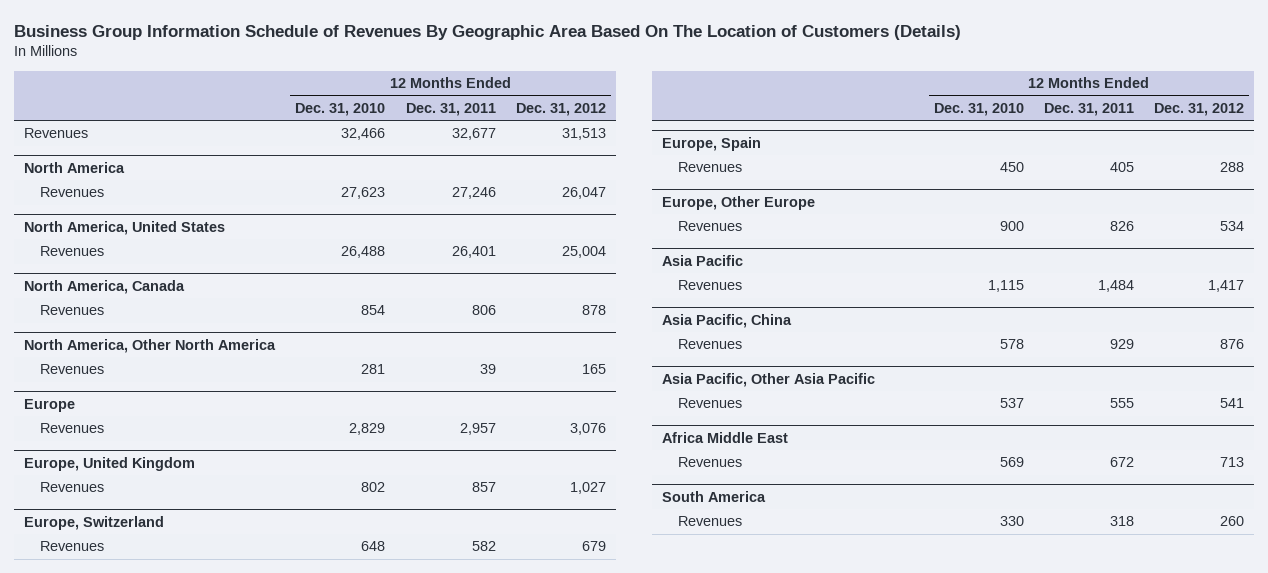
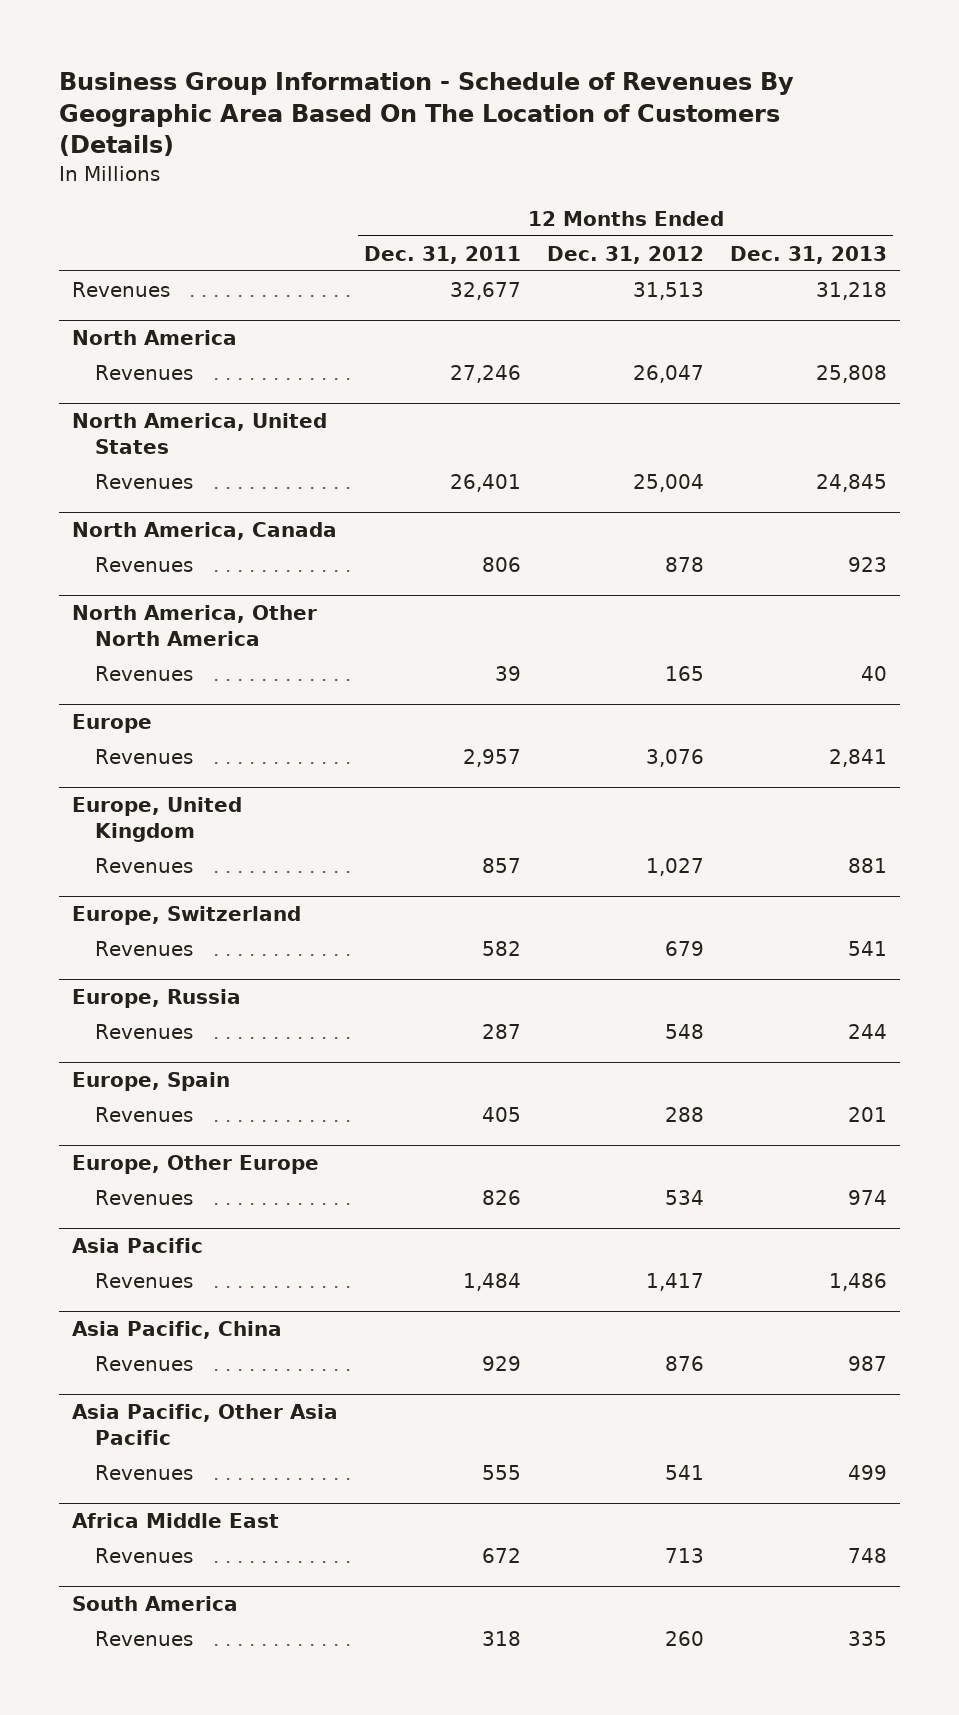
- Business Group Information Schedule of Revenues By Geographic Area Based On The Location of Customers (Details)
+ Business Group Information - Schedule of Revenues By Geographic Area Based On The Location of Customers (Details)
- | 12 Months Ended Dec. 31, 2010 | 12 Months Ended Dec. 31, 2011 | 12 Months Ended Dec. 31, 2012
+ | 12 Months Ended Dec. 31, 2011 | 12 Months Ended Dec. 31, 2012 | 12 Months Ended Dec. 31, 2013
+ Europe, Russia
+ Revenues | 287 | 548 | 244

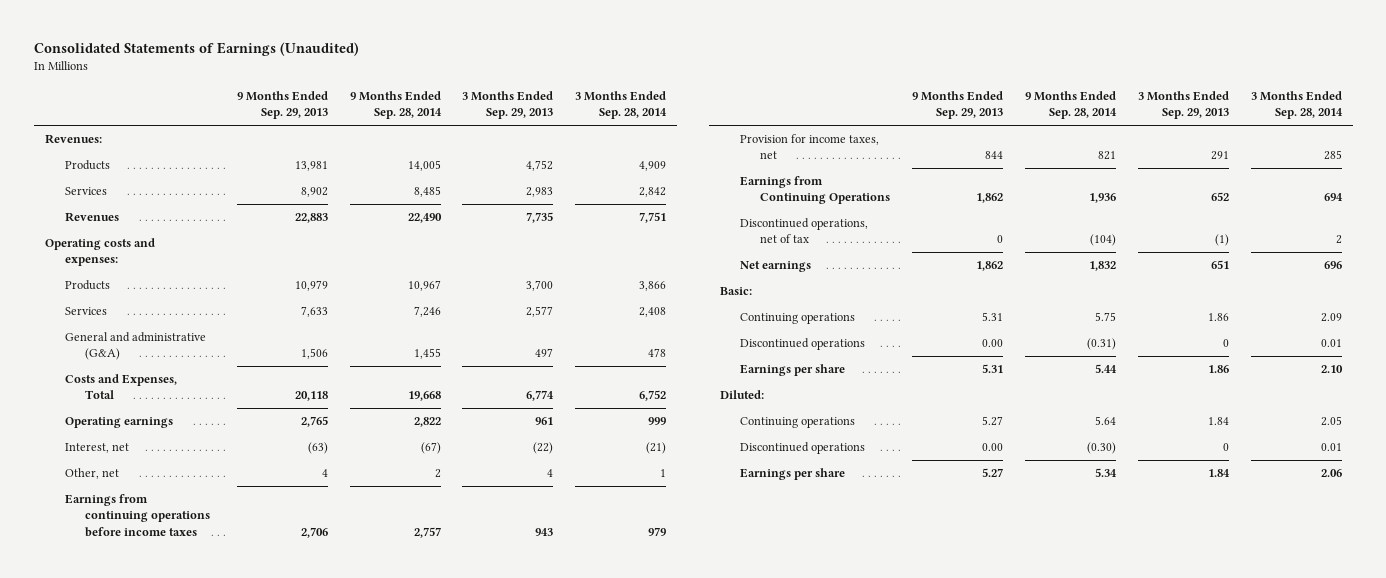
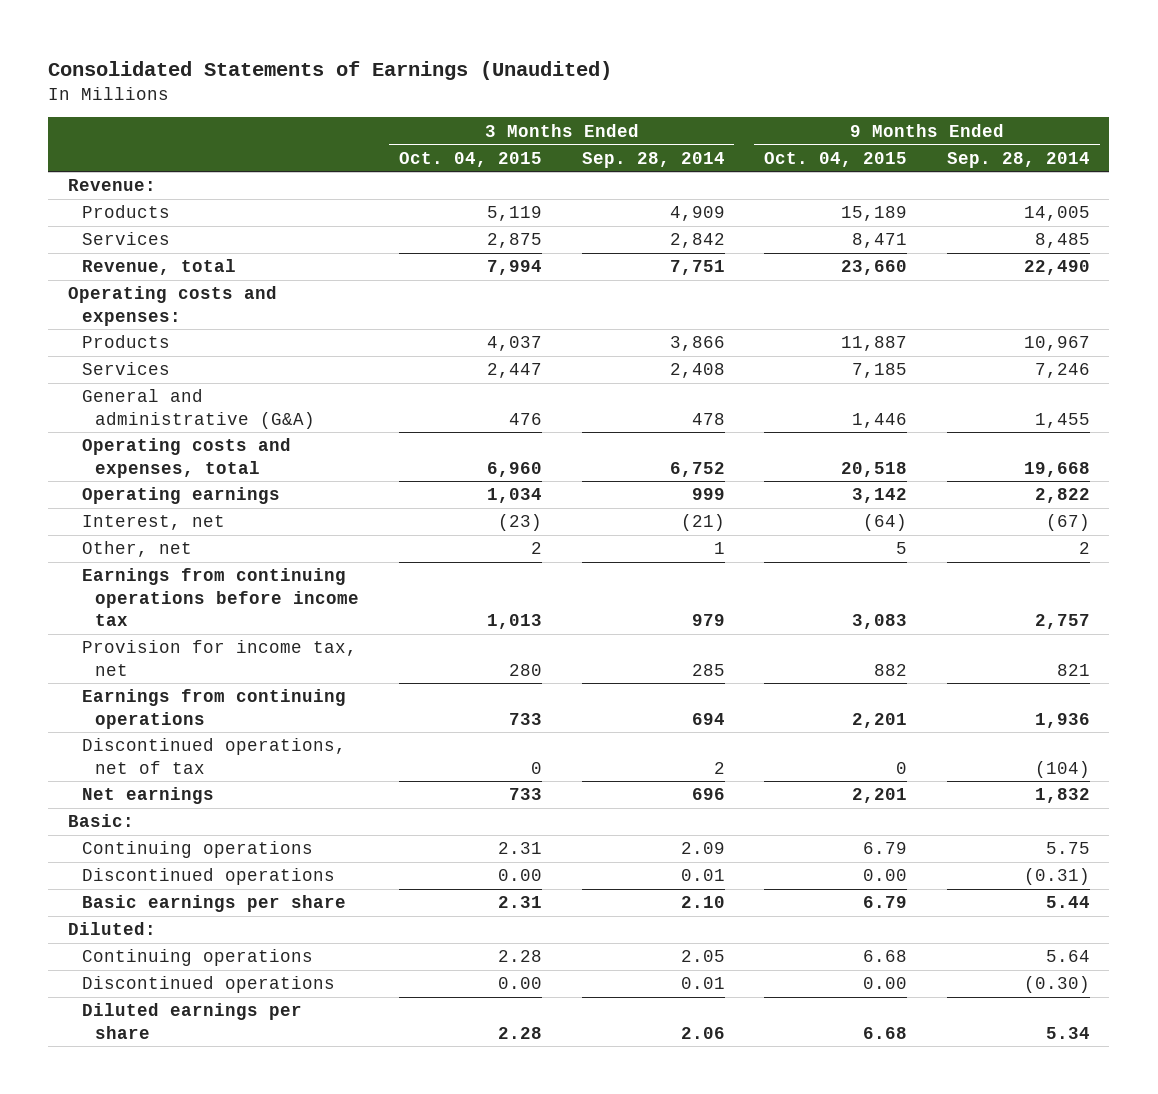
- | 9 Months Ended Sep. 29, 2013 | 9 Months Ended Sep. 28, 2014 | 3 Months Ended Sep. 29, 2013 | 3 Months Ended Sep. 28, 2014
+ | 3 Months Ended Oct. 04, 2015 | 3 Months Ended Sep. 28, 2014 | 9 Months Ended Oct. 04, 2015 | 9 Months Ended Sep. 28, 2014
- Revenues:
+ Revenue:
- Revenues | 22,883 | 22,490 | 7,735 | 7,751
+ Revenue, total | 7,994 | 7,751 | 23,660 | 22,490
- Costs and Expenses, Total | 20,118 | 19,668 | 6,774 | 6,752
+ Operating costs and expenses, total | 6,960 | 6,752 | 20,518 | 19,668
- Earnings from continuing operations before income taxes | 2,706 | 2,757 | 943 | 979
- Provision for income taxes, net | 844 | 821 | 291 | 285
- Earnings from Continuing Operations | 1,862 | 1,936 | 652 | 694
+ Earnings from continuing operations before income tax | 1,013 | 979 | 3,083 | 2,757
+ Provision for income tax, net | 280 | 285 | 882 | 821
+ Earnings from continuing operations | 733 | 694 | 2,201 | 1,936
- Earnings per share | 5.31 | 5.44 | 1.86 | 2.10
+ Basic earnings per share | 2.31 | 2.10 | 6.79 | 5.44
- Earnings per share | 5.27 | 5.34 | 1.84 | 2.06
+ Diluted earnings per share | 2.28 | 2.06 | 6.68 | 5.34

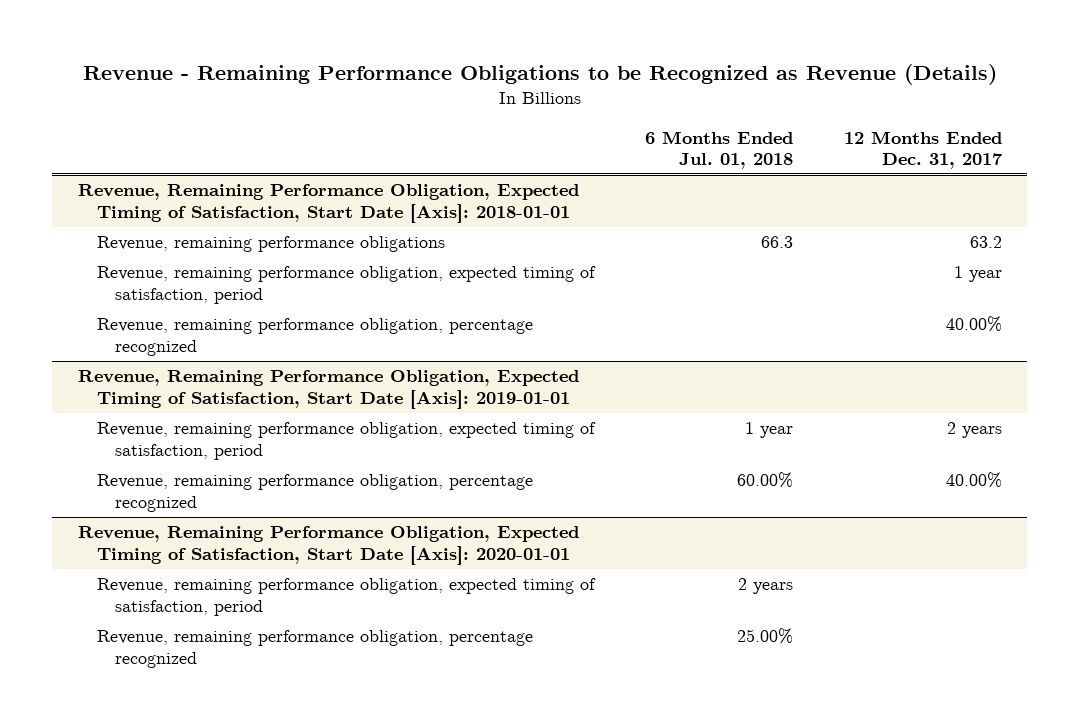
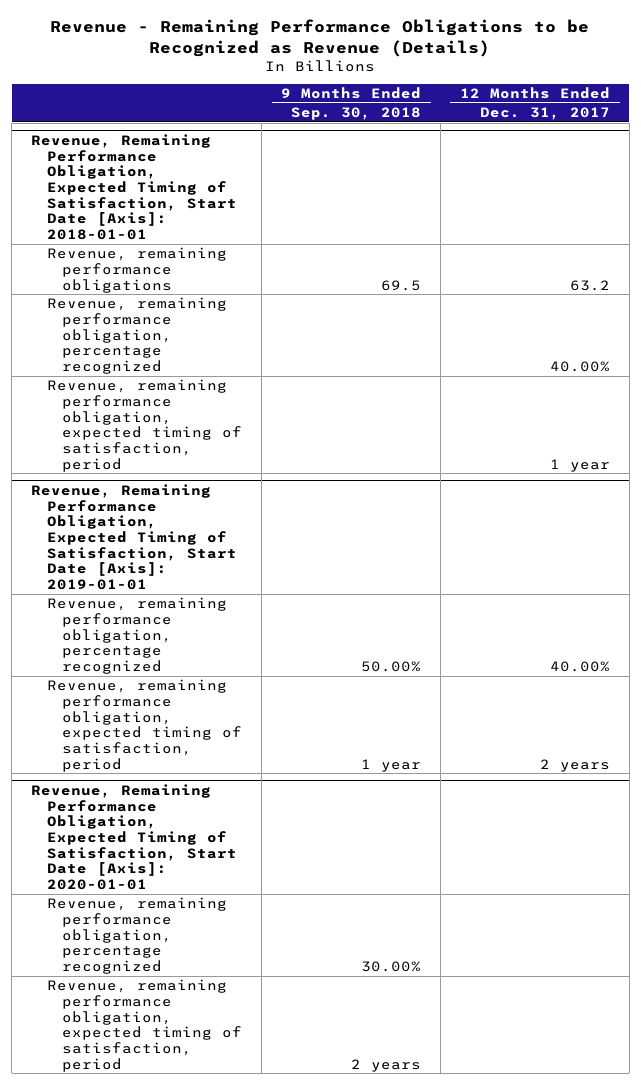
- | 6 Months Ended Jul. 01, 2018 | 12 Months Ended Dec. 31, 2017
+ | 9 Months Ended Sep. 30, 2018 | 12 Months Ended Dec. 31, 2017
@ Revenue, Remaining Performance Obligation, Expected Timing of Satisfaction, Start Date [Axis]: 2018-01-01
moved down: Revenue, remaining performance obligation, expected timing of satisfaction, period | | 1 year
@ Revenue, Remaining Performance Obligation, Expected Timing of Satisfaction, Start Date [Axis]: 2019-01-01
moved down: Revenue, remaining performance obligation, expected timing of satisfaction, period | 1 year | 2 years
@ Revenue, Remaining Performance Obligation, Expected Timing of Satisfaction, Start Date [Axis]: 2020-01-01
moved down: Revenue, remaining performance obligation, expected timing of satisfaction, period | 2 years |

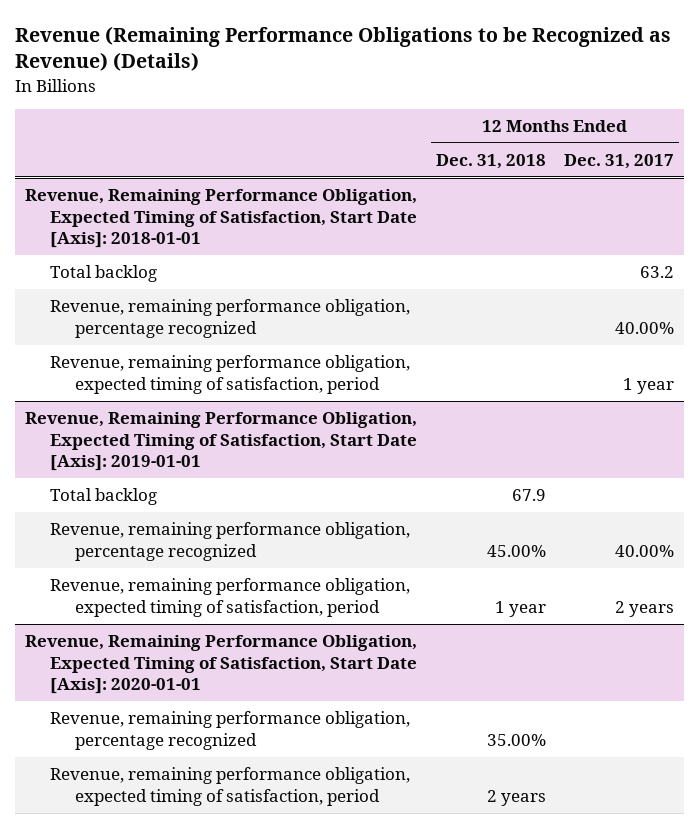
- Revenue - Remaining Performance Obligations to be Recognized as Revenue (Details)
+ Revenue (Remaining Performance Obligations to be Recognized as Revenue) (Details)
- | 9 Months Ended Sep. 30, 2018 | 12 Months Ended Dec. 31, 2017
+ | 12 Months Ended Dec. 31, 2018 | 12 Months Ended Dec. 31, 2017
@ Revenue, Remaining Performance Obligation, Expected Timing of Satisfaction, Start Date [Axis]: 2018-01-01
- Revenue, remaining performance obligations | 69.5 | 63.2
+ Total backlog | | 63.2
@ Revenue, Remaining Performance Obligation, Expected Timing of Satisfaction, Start Date [Axis]: 2019-01-01
+ Total backlog | 67.9 |

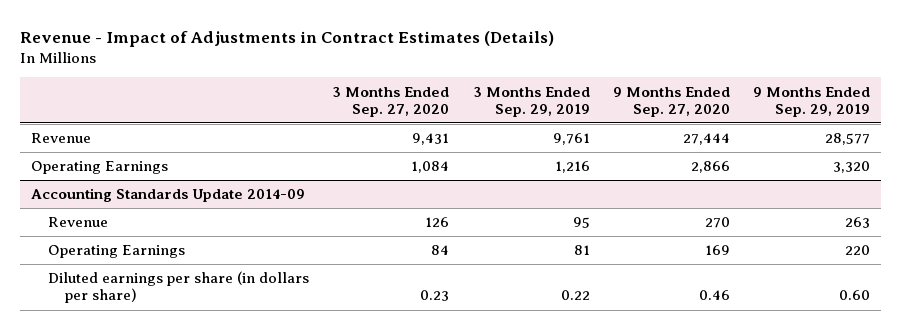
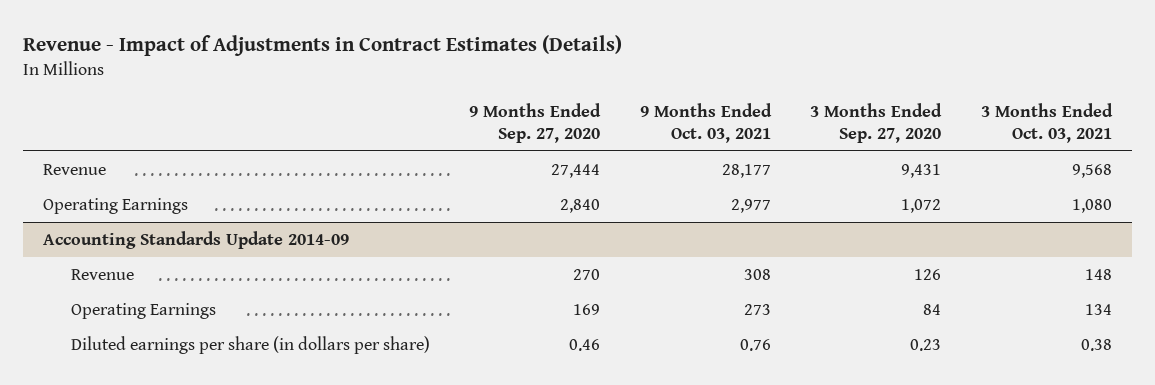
- | 3 Months Ended Sep. 27, 2020 | 3 Months Ended Sep. 29, 2019 | 9 Months Ended Sep. 27, 2020 | 9 Months Ended Sep. 29, 2019
+ | 9 Months Ended Sep. 27, 2020 | 9 Months Ended Oct. 03, 2021 | 3 Months Ended Sep. 27, 2020 | 3 Months Ended Oct. 03, 2021
- Operating Earnings | 1,084 | 1,216 | 2,866 | 3,320
+ Operating Earnings | 2,840 | 2,977 | 1,072 | 1,080

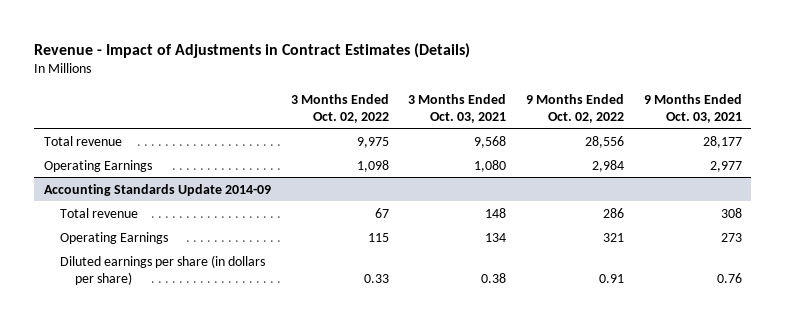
- | 9 Months Ended Sep. 27, 2020 | 9 Months Ended Oct. 03, 2021 | 3 Months Ended Sep. 27, 2020 | 3 Months Ended Oct. 03, 2021
+ | 3 Months Ended Oct. 02, 2022 | 3 Months Ended Oct. 03, 2021 | 9 Months Ended Oct. 02, 2022 | 9 Months Ended Oct. 03, 2021
- Revenue | 27,444 | 28,177 | 9,431 | 9,568
+ Total revenue | 9,975 | 9,568 | 28,556 | 28,177
@ Accounting Standards Update 2014-09
- Revenue | 270 | 308 | 126 | 148
+ Total revenue | 67 | 148 | 286 | 308

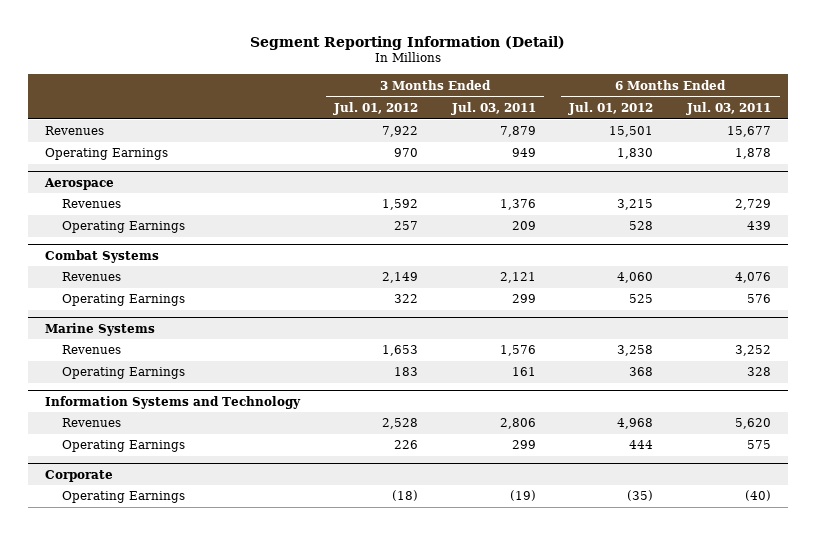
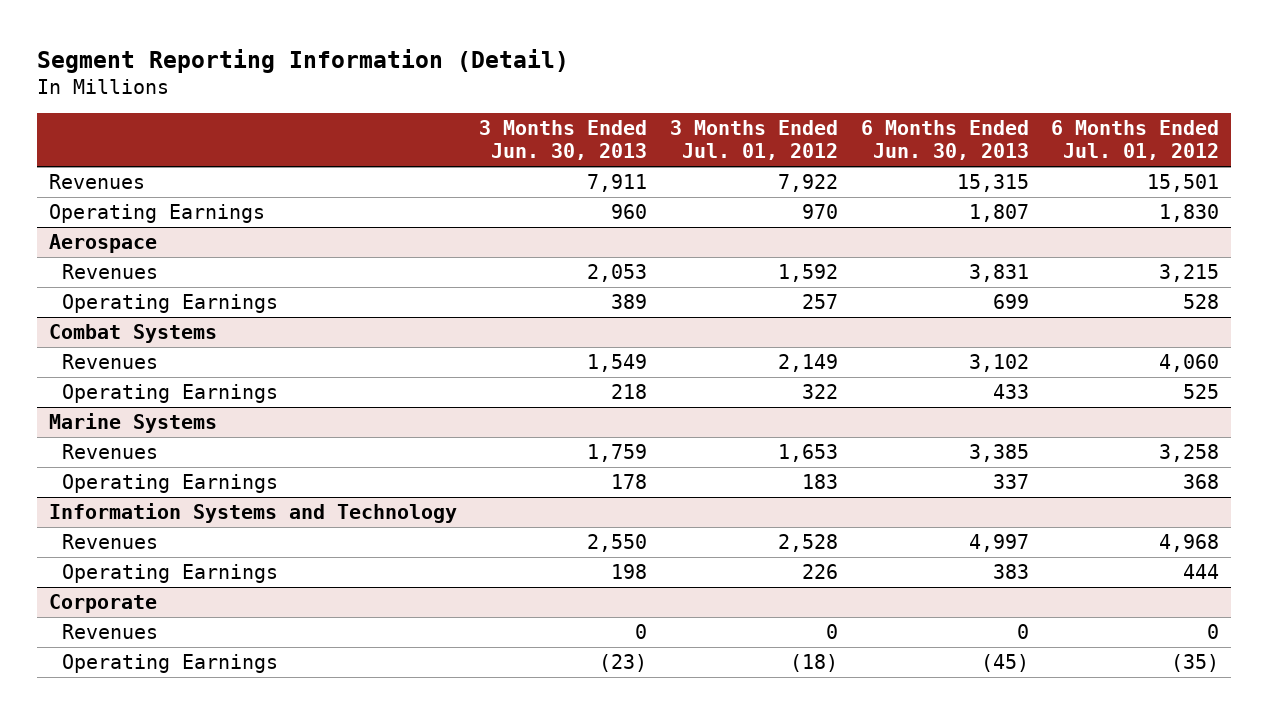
- | 3 Months Ended Jul. 01, 2012 | 3 Months Ended Jul. 03, 2011 | 6 Months Ended Jul. 01, 2012 | 6 Months Ended Jul. 03, 2011
+ | 3 Months Ended Jun. 30, 2013 | 3 Months Ended Jul. 01, 2012 | 6 Months Ended Jun. 30, 2013 | 6 Months Ended Jul. 01, 2012
@ Corporate
+ Revenues | 0 | 0 | 0 | 0

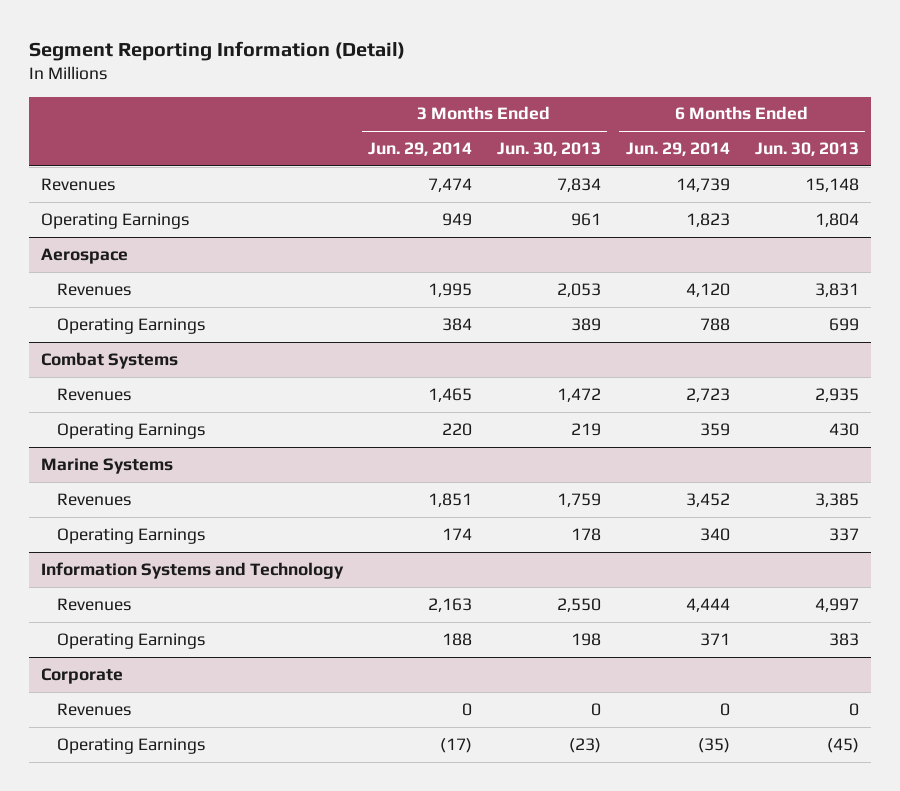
- | 3 Months Ended Jun. 30, 2013 | 3 Months Ended Jul. 01, 2012 | 6 Months Ended Jun. 30, 2013 | 6 Months Ended Jul. 01, 2012
+ | 3 Months Ended Jun. 29, 2014 | 3 Months Ended Jun. 30, 2013 | 6 Months Ended Jun. 29, 2014 | 6 Months Ended Jun. 30, 2013
- Revenues | 7,911 | 7,922 | 15,315 | 15,501
- Operating Earnings | 960 | 970 | 1,807 | 1,830
+ Revenues | 7,474 | 7,834 | 14,739 | 15,148
+ Operating Earnings | 949 | 961 | 1,823 | 1,804
@ Combat Systems
- Revenues | 1,549 | 2,149 | 3,102 | 4,060
- Operating Earnings | 218 | 322 | 433 | 525
+ Revenues | 1,465 | 1,472 | 2,723 | 2,935
+ Operating Earnings | 220 | 219 | 359 | 430

